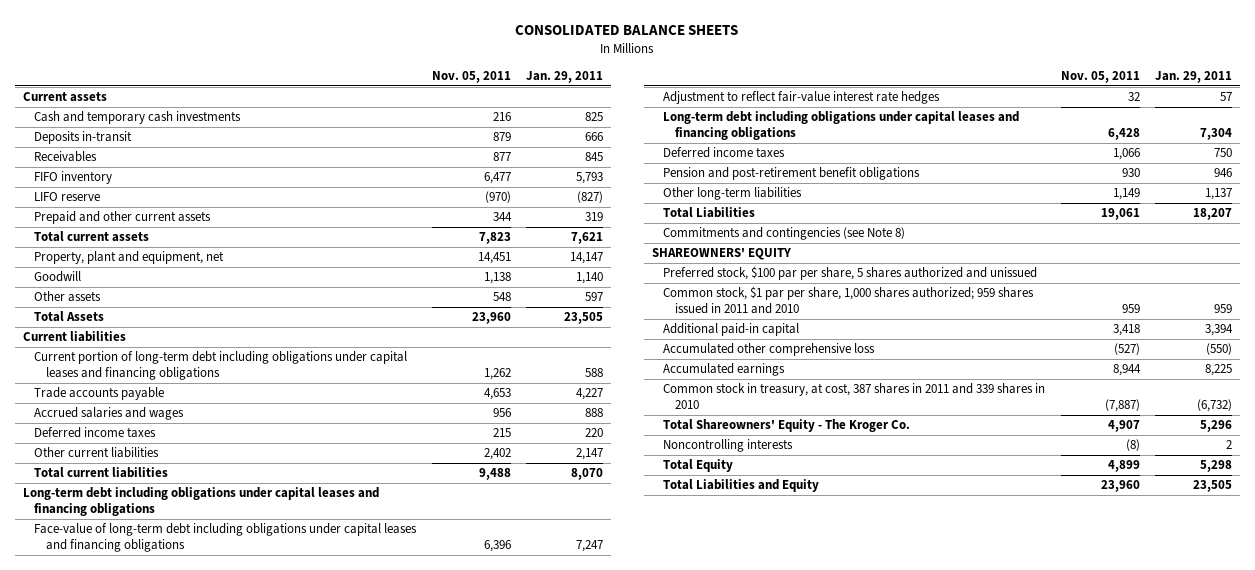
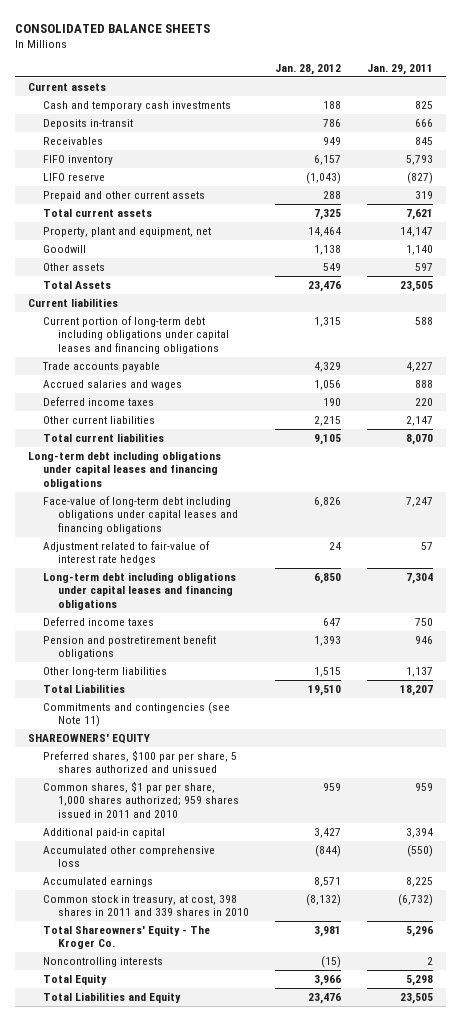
- | Nov. 05, 2011 | Jan. 29, 2011
+ | Jan. 28, 2012 | Jan. 29, 2011
- Adjustment to reflect fair-value interest rate hedges | 32 | 57
+ Adjustment related to fair-value of interest rate hedges | 24 | 57
- Pension and post-retirement benefit obligations | 930 | 946
+ Pension and postretirement benefit obligations | 1,393 | 946
- Commitments and contingencies (see Note 8)
+ Commitments and contingencies (see Note 11)
- Preferred stock, $100 par per share, 5 shares authorized and unissued
- Common stock, $1 par per share, 1,000 shares authorized; 959 shares issued in 2011 and 2010 | 959 | 959
+ Preferred shares, $100 par per share, 5 shares authorized and unissued
+ Common shares, $1 par per share, 1,000 shares authorized; 959 shares issued in 2011 and 2010 | 959 | 959
- Common stock in treasury, at cost, 387 shares in 2011 and 339 shares in 2010 | (7,887) | (6,732)
+ Common stock in treasury, at cost, 398 shares in 2011 and 339 shares in 2010 | (8,132) | (6,732)

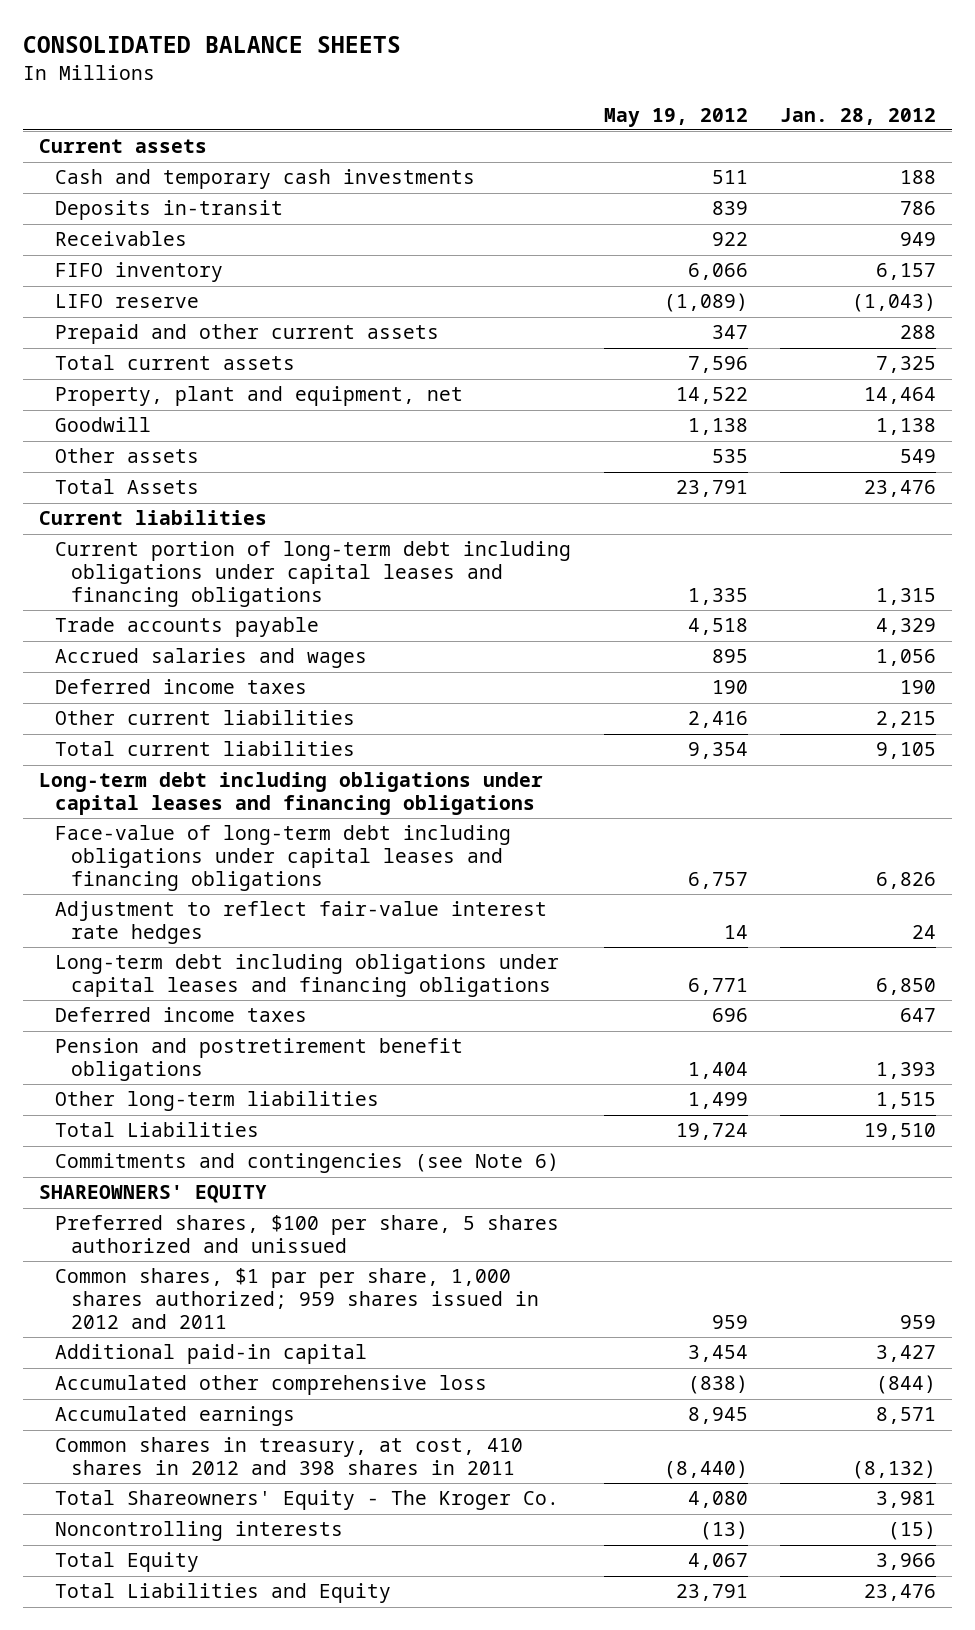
- | Jan. 28, 2012 | Jan. 29, 2011
+ | May 19, 2012 | Jan. 28, 2012
- Adjustment related to fair-value of interest rate hedges | 24 | 57
+ Adjustment to reflect fair-value interest rate hedges | 14 | 24
- Commitments and contingencies (see Note 11)
+ Commitments and contingencies (see Note 6)
- Preferred shares, $100 par per share, 5 shares authorized and unissued
- Common shares, $1 par per share, 1,000 shares authorized; 959 shares issued in 2011 and 2010 | 959 | 959
+ Preferred shares, $100 per share, 5 shares authorized and unissued
+ Common shares, $1 par per share, 1,000 shares authorized; 959 shares issued in 2012 and 2011 | 959 | 959
- Common stock in treasury, at cost, 398 shares in 2011 and 339 shares in 2010 | (8,132) | (6,732)
+ Common shares in treasury, at cost, 410 shares in 2012 and 398 shares in 2011 | (8,440) | (8,132)

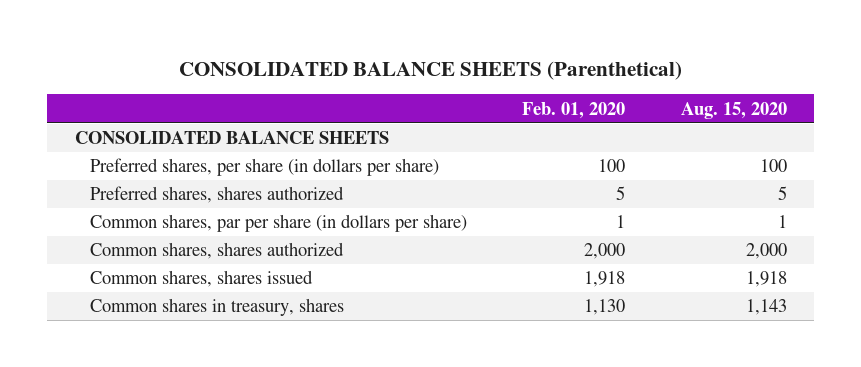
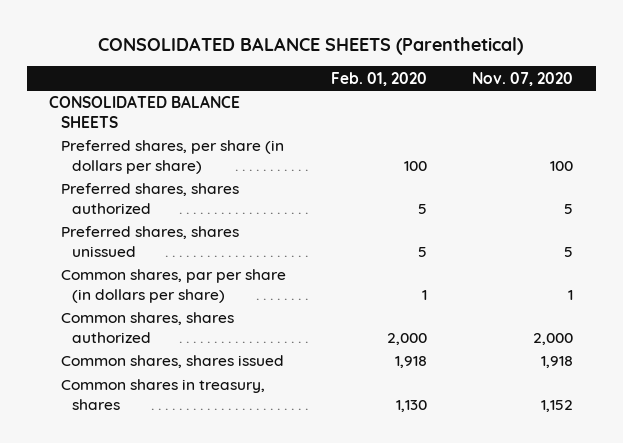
- | Feb. 01, 2020 | Aug. 15, 2020
+ | Feb. 01, 2020 | Nov. 07, 2020
+ Preferred shares, shares unissued | 5 | 5

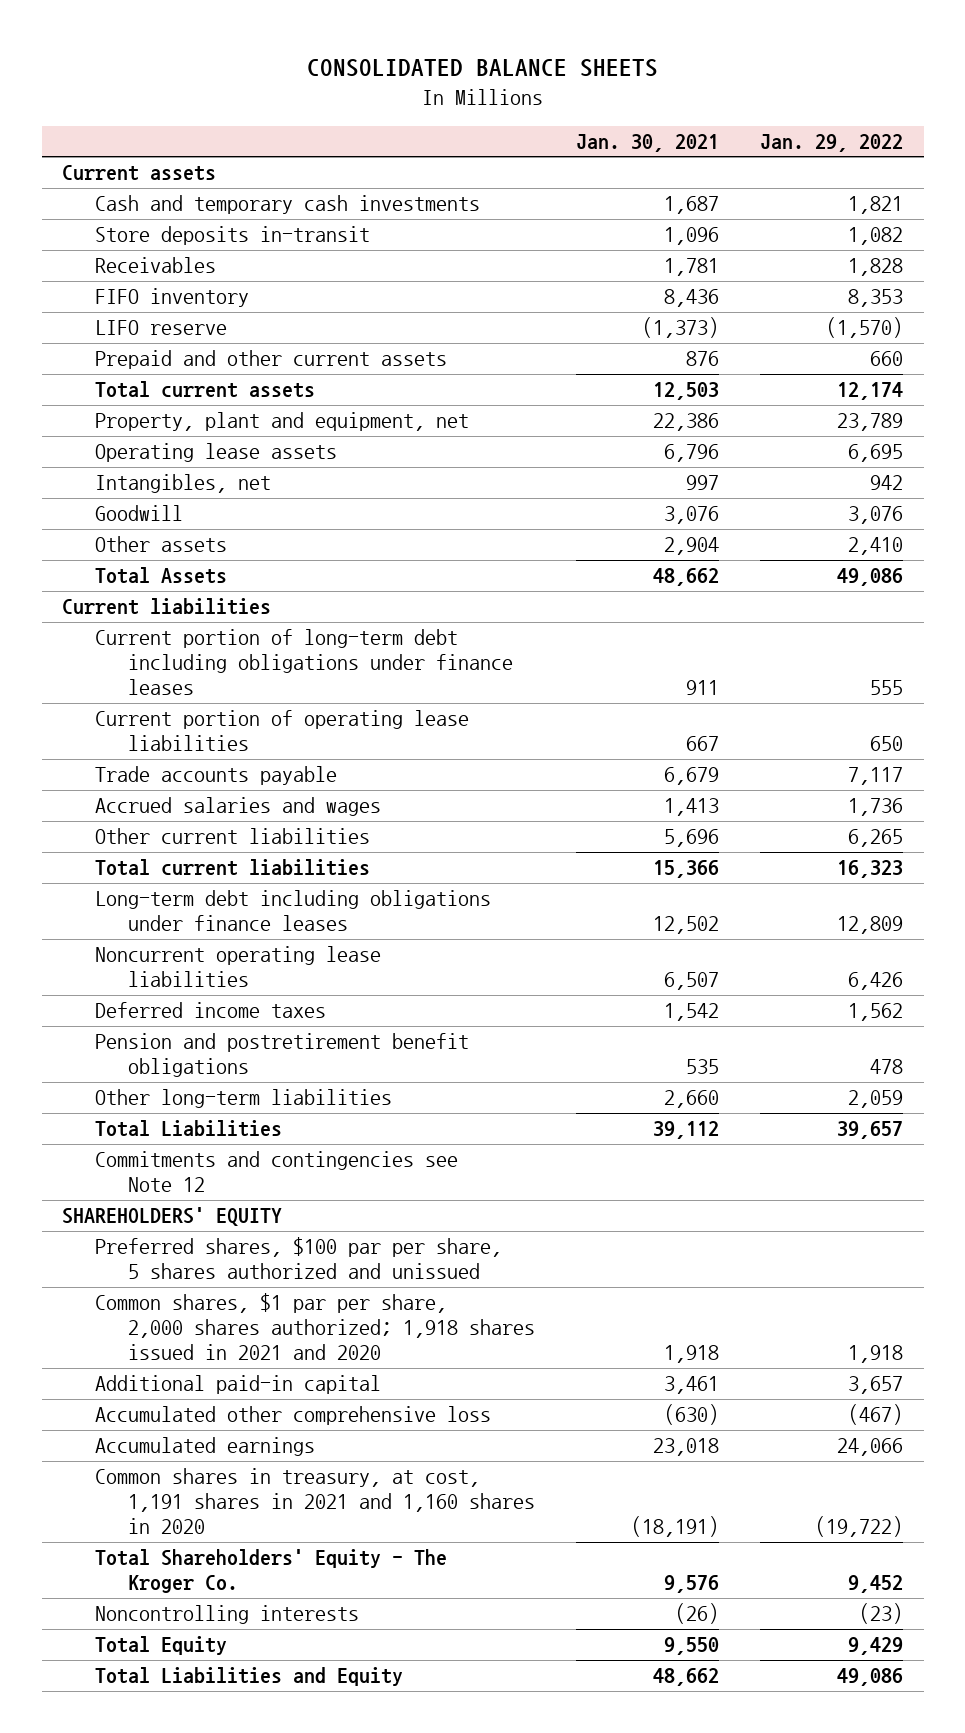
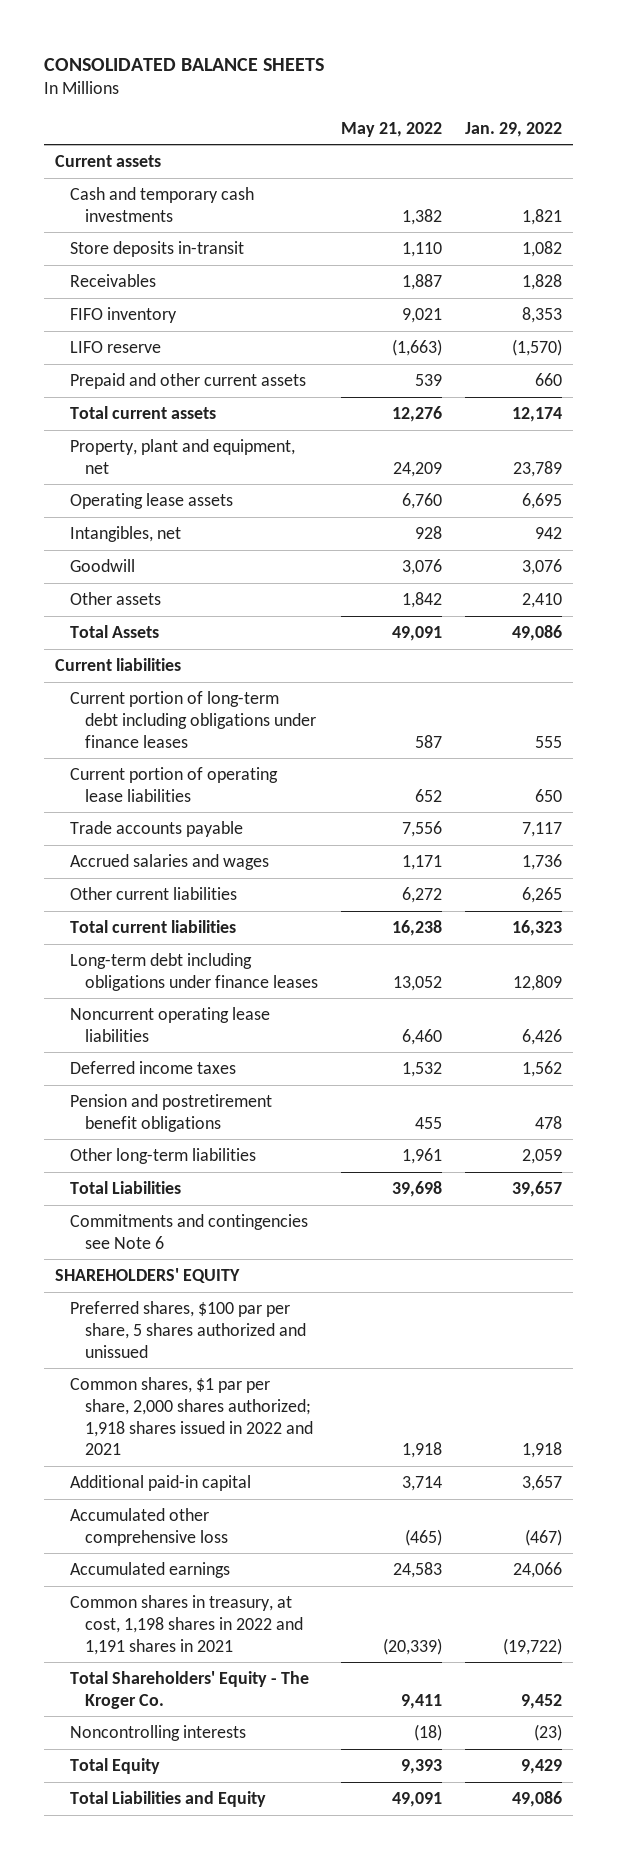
- | Jan. 30, 2021 | Jan. 29, 2022
+ | May 21, 2022 | Jan. 29, 2022
- Commitments and contingencies see Note 12
+ Commitments and contingencies see Note 6
- Common shares, $1 par per share, 2,000 shares authorized; 1,918 shares issued in 2021 and 2020 | 1,918 | 1,918
+ Common shares, $1 par per share, 2,000 shares authorized; 1,918 shares issued in 2022 and 2021 | 1,918 | 1,918
- Common shares in treasury, at cost, 1,191 shares in 2021 and 1,160 shares in 2020 | (18,191) | (19,722)
+ Common shares in treasury, at cost, 1,198 shares in 2022 and 1,191 shares in 2021 | (20,339) | (19,722)

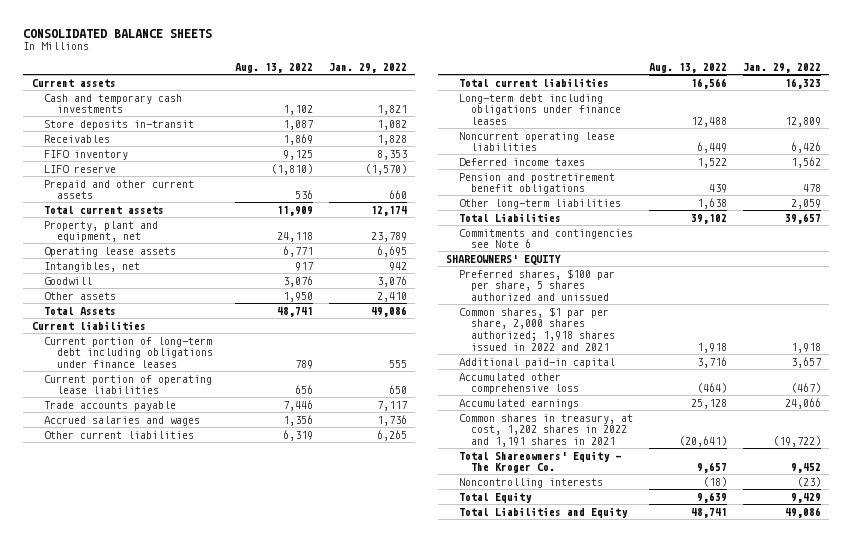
- | May 21, 2022 | Jan. 29, 2022
+ | Aug. 13, 2022 | Jan. 29, 2022
- SHAREHOLDERS' EQUITY
+ SHAREOWNERS' EQUITY
- Common shares in treasury, at cost, 1,198 shares in 2022 and 1,191 shares in 2021 | (20,339) | (19,722)
- Total Shareholders' Equity - The Kroger Co. | 9,411 | 9,452
+ Common shares in treasury, at cost, 1,202 shares in 2022 and 1,191 shares in 2021 | (20,641) | (19,722)
+ Total Shareowners' Equity - The Kroger Co. | 9,657 | 9,452

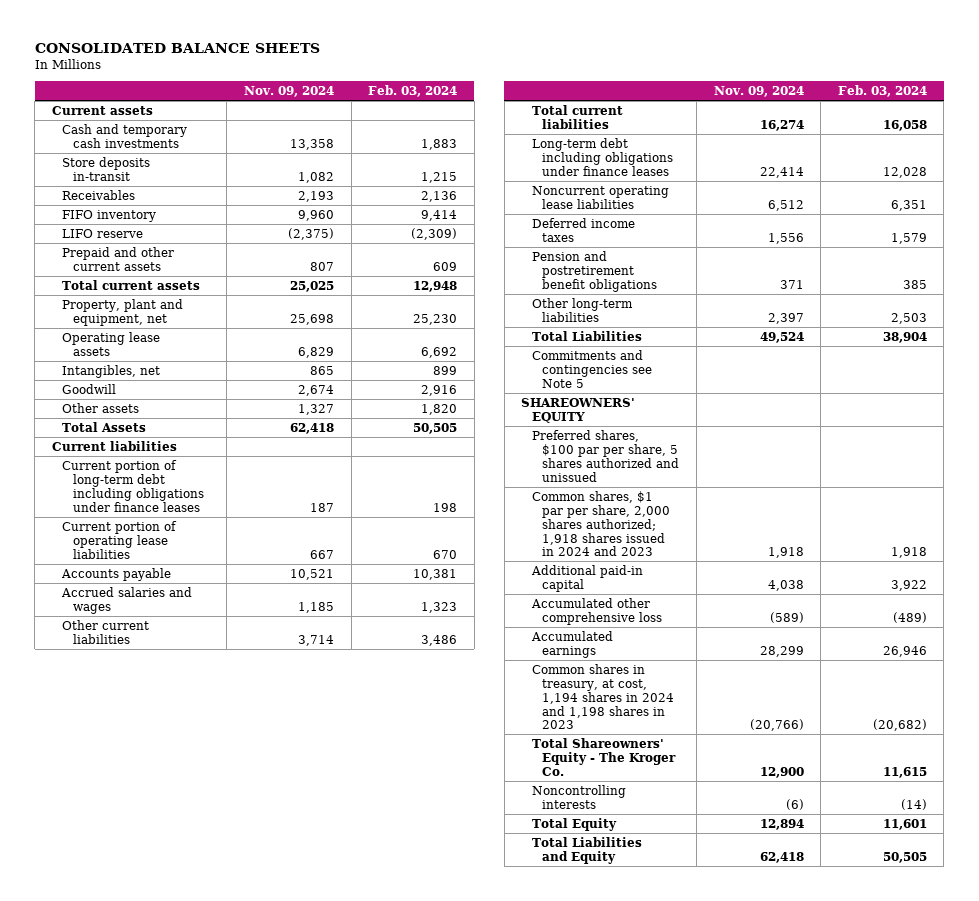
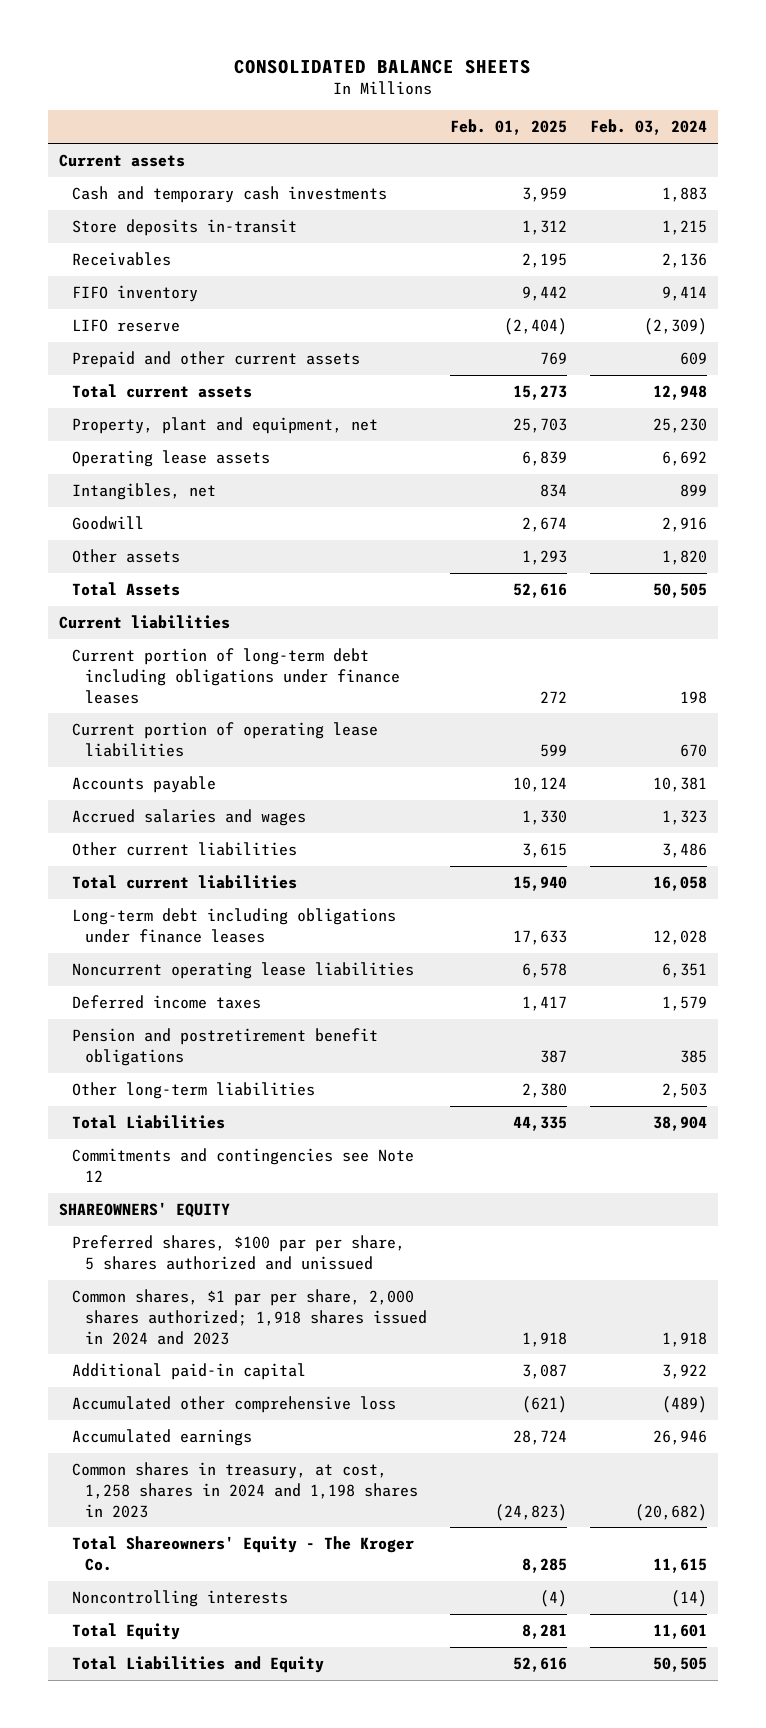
- | Nov. 09, 2024 | Feb. 03, 2024
+ | Feb. 01, 2025 | Feb. 03, 2024
- Commitments and contingencies see Note 5
+ Commitments and contingencies see Note 12
- Common shares in treasury, at cost, 1,194 shares in 2024 and 1,198 shares in 2023 | (20,766) | (20,682)
+ Common shares in treasury, at cost, 1,258 shares in 2024 and 1,198 shares in 2023 | (24,823) | (20,682)

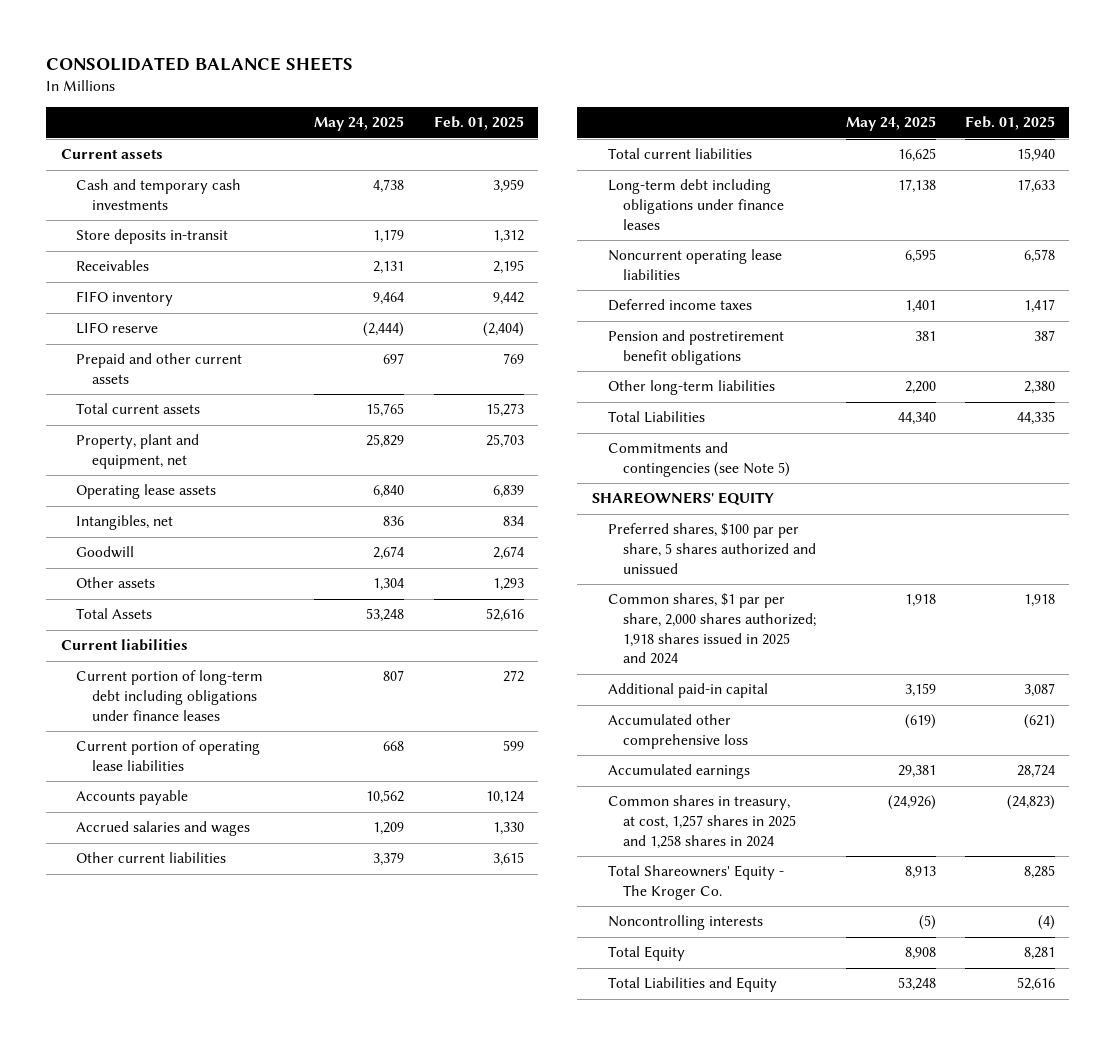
- | Feb. 01, 2025 | Feb. 03, 2024
+ | May 24, 2025 | Feb. 01, 2025
- Commitments and contingencies see Note 12
+ Commitments and contingencies (see Note 5)
- Common shares, $1 par per share, 2,000 shares authorized; 1,918 shares issued in 2024 and 2023 | 1,918 | 1,918
+ Common shares, $1 par per share, 2,000 shares authorized; 1,918 shares issued in 2025 and 2024 | 1,918 | 1,918
- Common shares in treasury, at cost, 1,258 shares in 2024 and 1,198 shares in 2023 | (24,823) | (20,682)
+ Common shares in treasury, at cost, 1,257 shares in 2025 and 1,258 shares in 2024 | (24,926) | (24,823)

